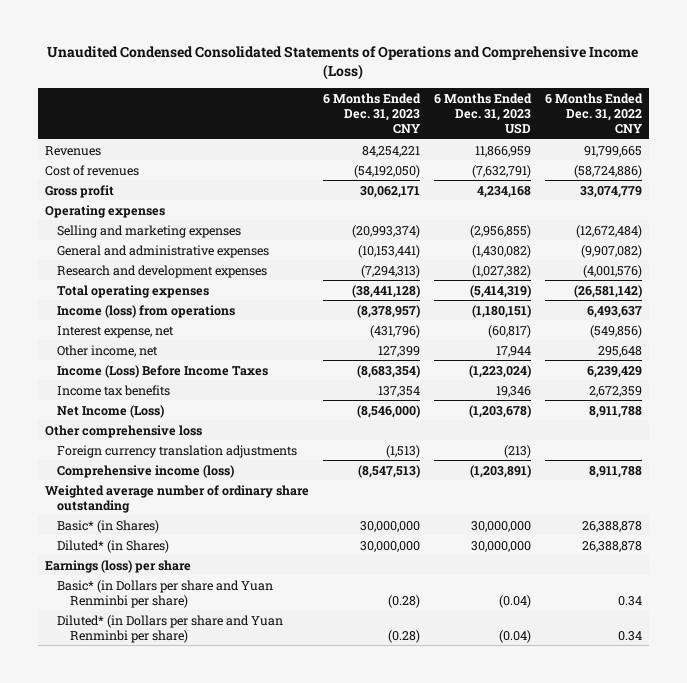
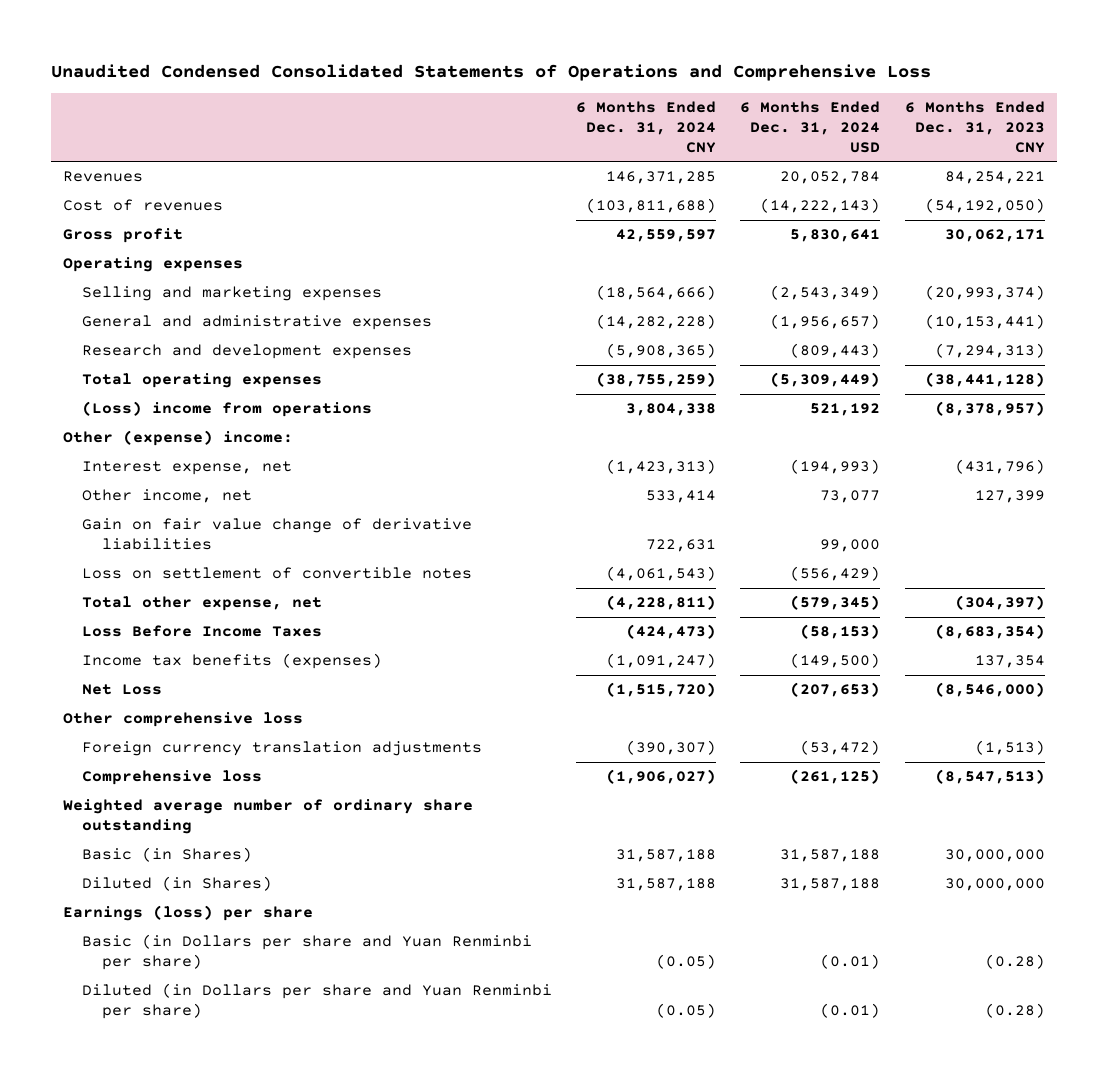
- Unaudited Condensed Consolidated Statements of Operations and Comprehensive Income (Loss)
+ Unaudited Condensed Consolidated Statements of Operations and Comprehensive Loss
- | 6 Months Ended Dec. 31, 2023 CNY | 6 Months Ended Dec. 31, 2023 USD | 6 Months Ended Dec. 31, 2022 CNY
+ | 6 Months Ended Dec. 31, 2024 CNY | 6 Months Ended Dec. 31, 2024 USD | 6 Months Ended Dec. 31, 2023 CNY
- Income (loss) from operations | (8,378,957) | (1,180,151) | 6,493,637
+ (Loss) income from operations | 3,804,338 | 521,192 | (8,378,957)
+ Other (expense) income:
- Income (Loss) Before Income Taxes | (8,683,354) | (1,223,024) | 6,239,429
- Income tax benefits | 137,354 | 19,346 | 2,672,359
- Net Income (Loss) | (8,546,000) | (1,203,678) | 8,911,788
+ Gain on fair value change of derivative liabilities | 722,631 | 99,000 |
+ Loss on settlement of convertible notes | (4,061,543) | (556,429) |
+ Total other expense, net | (4,228,811) | (579,345) | (304,397)
+ Loss Before Income Taxes | (424,473) | (58,153) | (8,683,354)
+ Income tax benefits (expenses) | (1,091,247) | (149,500) | 137,354
+ Net Loss | (1,515,720) | (207,653) | (8,546,000)
- Comprehensive income (loss) | (8,547,513) | (1,203,891) | 8,911,788
+ Comprehensive loss | (1,906,027) | (261,125) | (8,547,513)
- Basic* (in Shares) | 30,000,000 | 30,000,000 | 26,388,878
- Diluted* (in Shares) | 30,000,000 | 30,000,000 | 26,388,878
+ Basic (in Shares) | 31,587,188 | 31,587,188 | 30,000,000
+ Diluted (in Shares) | 31,587,188 | 31,587,188 | 30,000,000
- Basic* (in Dollars per share and Yuan Renminbi per share) | (0.28) | (0.04) | 0.34
- Diluted* (in Dollars per share and Yuan Renminbi per share) | (0.28) | (0.04) | 0.34
+ Basic (in Dollars per share and Yuan Renminbi per share) | (0.05) | (0.01) | (0.28)
+ Diluted (in Dollars per share and Yuan Renminbi per share) | (0.05) | (0.01) | (0.28)

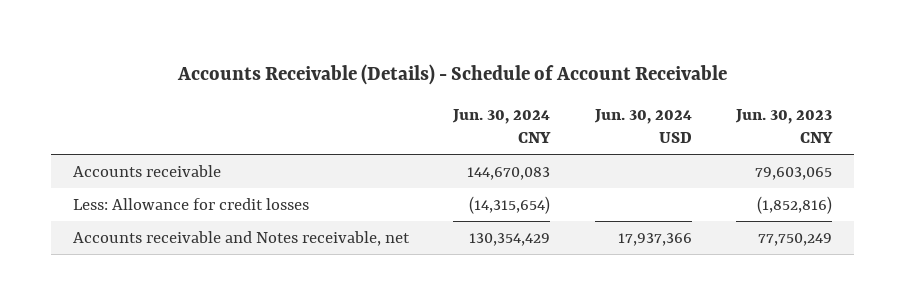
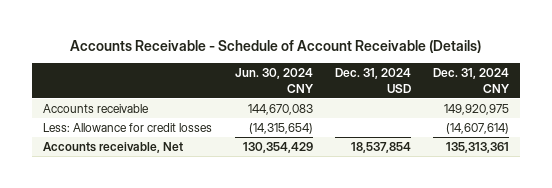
- Accounts Receivable (Details) - Schedule of Account Receivable
+ Accounts Receivable - Schedule of Account Receivable (Details)
- | Jun. 30, 2024 CNY | Jun. 30, 2024 USD | Jun. 30, 2023 CNY
+ | Jun. 30, 2024 CNY | Dec. 31, 2024 USD | Dec. 31, 2024 CNY
- Accounts receivable and Notes receivable, net | 130,354,429 | 17,937,366 | 77,750,249
+ Accounts receivable, Net | 130,354,429 | 18,537,854 | 135,313,361

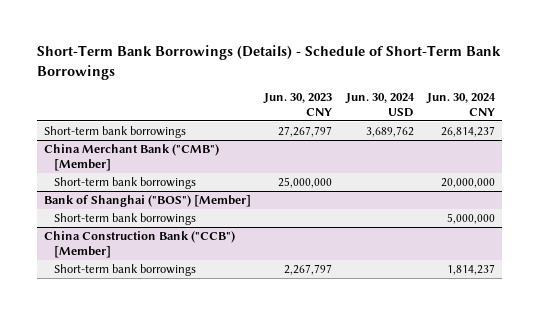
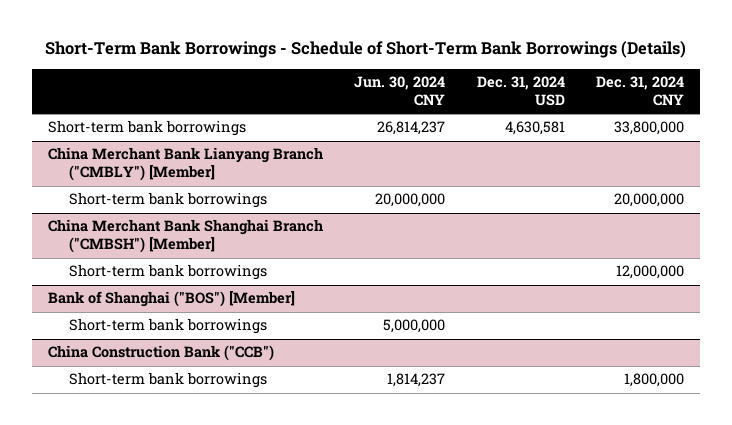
- Short-Term Bank Borrowings (Details) - Schedule of Short-Term Bank Borrowings
+ Short-Term Bank Borrowings - Schedule of Short-Term Bank Borrowings (Details)
- | Jun. 30, 2023 CNY | Jun. 30, 2024 USD | Jun. 30, 2024 CNY
+ | Jun. 30, 2024 CNY | Dec. 31, 2024 USD | Dec. 31, 2024 CNY
- China Merchant Bank ("CMB") [Member]
+ China Merchant Bank Lianyang Branch ("CMBLY") [Member]
+ China Merchant Bank Shanghai Branch ("CMBSH") [Member]
+ Short-term bank borrowings | | | 12,000,000
- China Construction Bank ("CCB") [Member]
+ China Construction Bank ("CCB")

